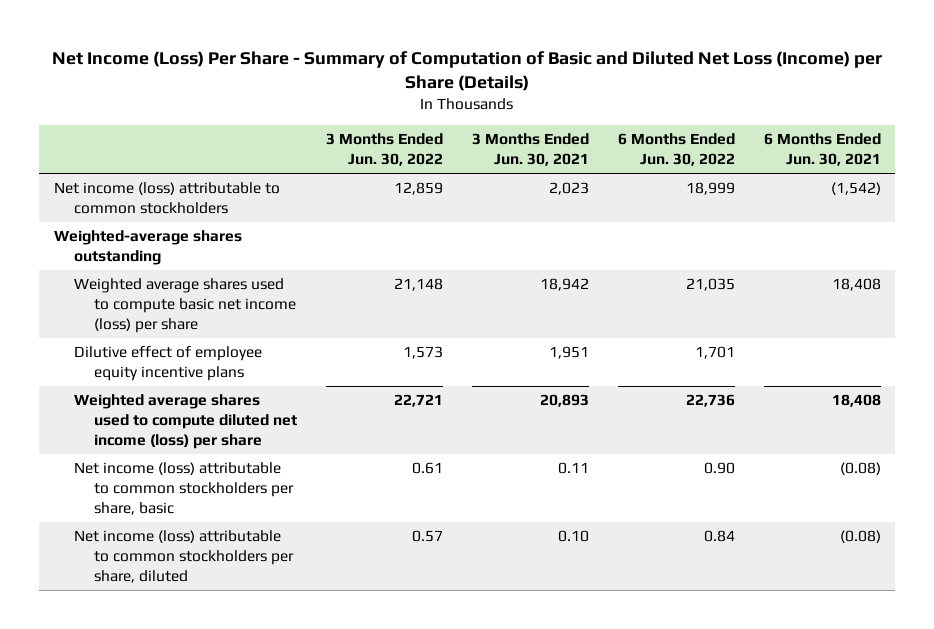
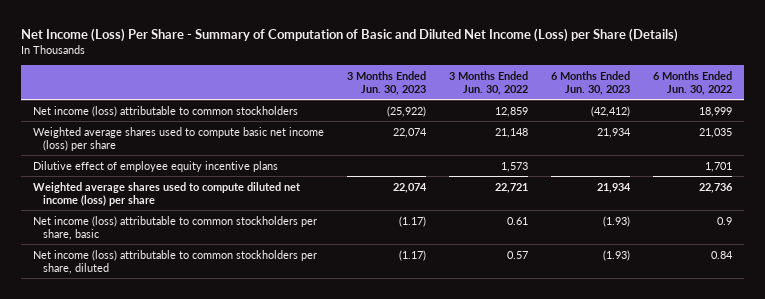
- Net Income (Loss) Per Share - Summary of Computation of Basic and Diluted Net Loss (Income) per Share (Details)
+ Net Income (Loss) Per Share - Summary of Computation of Basic and Diluted Net Income (Loss) per Share (Details)
- | 3 Months Ended Jun. 30, 2022 | 3 Months Ended Jun. 30, 2021 | 6 Months Ended Jun. 30, 2022 | 6 Months Ended Jun. 30, 2021
+ | 3 Months Ended Jun. 30, 2023 | 3 Months Ended Jun. 30, 2022 | 6 Months Ended Jun. 30, 2023 | 6 Months Ended Jun. 30, 2022
- Weighted-average shares outstanding
- Net income (loss) attributable to common stockholders per share, basic | 0.61 | 0.11 | 0.90 | (0.08)
+ Net income (loss) attributable to common stockholders per share, basic | (1.17) | 0.61 | (1.93) | 0.9

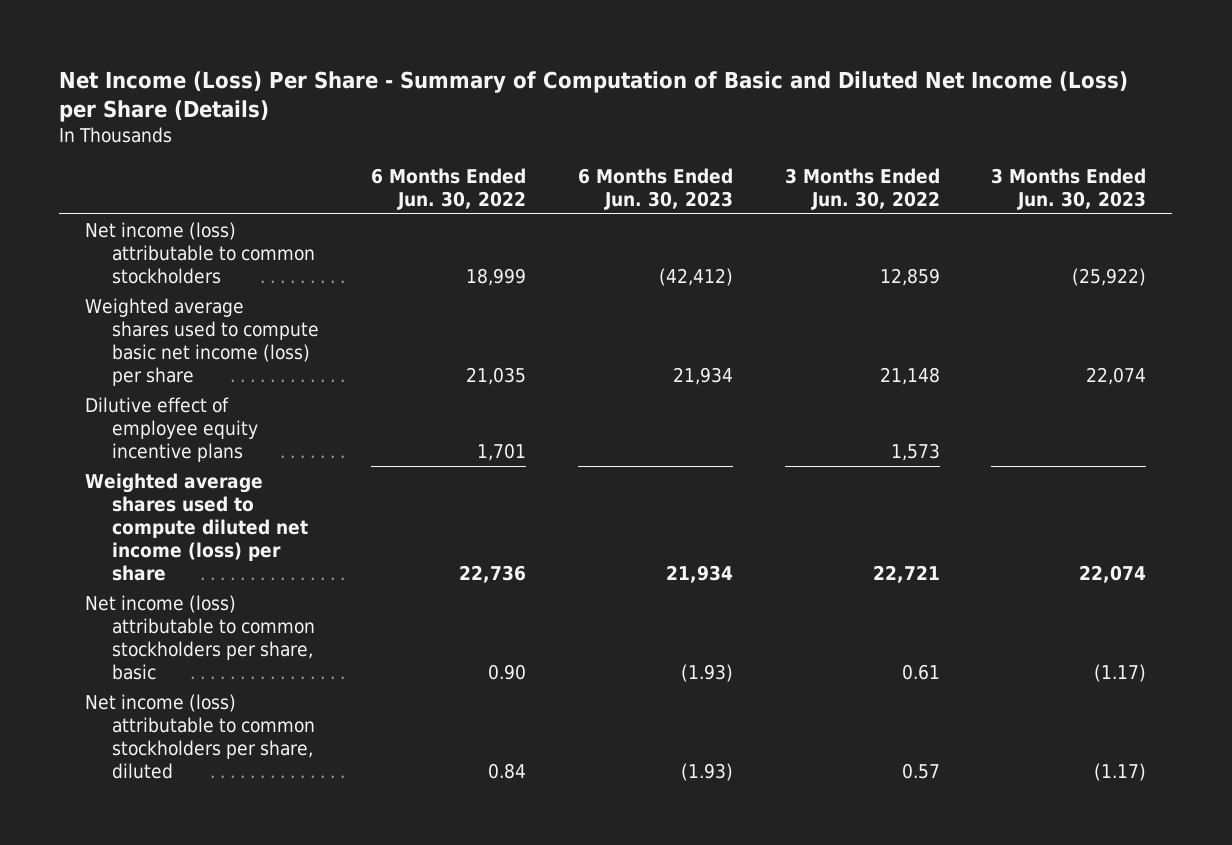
- | 3 Months Ended Jun. 30, 2023 | 3 Months Ended Jun. 30, 2022 | 6 Months Ended Jun. 30, 2023 | 6 Months Ended Jun. 30, 2022
+ | 6 Months Ended Jun. 30, 2022 | 6 Months Ended Jun. 30, 2023 | 3 Months Ended Jun. 30, 2022 | 3 Months Ended Jun. 30, 2023
- Net income (loss) attributable to common stockholders per share, basic | (1.17) | 0.61 | (1.93) | 0.9
+ Net income (loss) attributable to common stockholders per share, basic | 0.90 | (1.93) | 0.61 | (1.17)

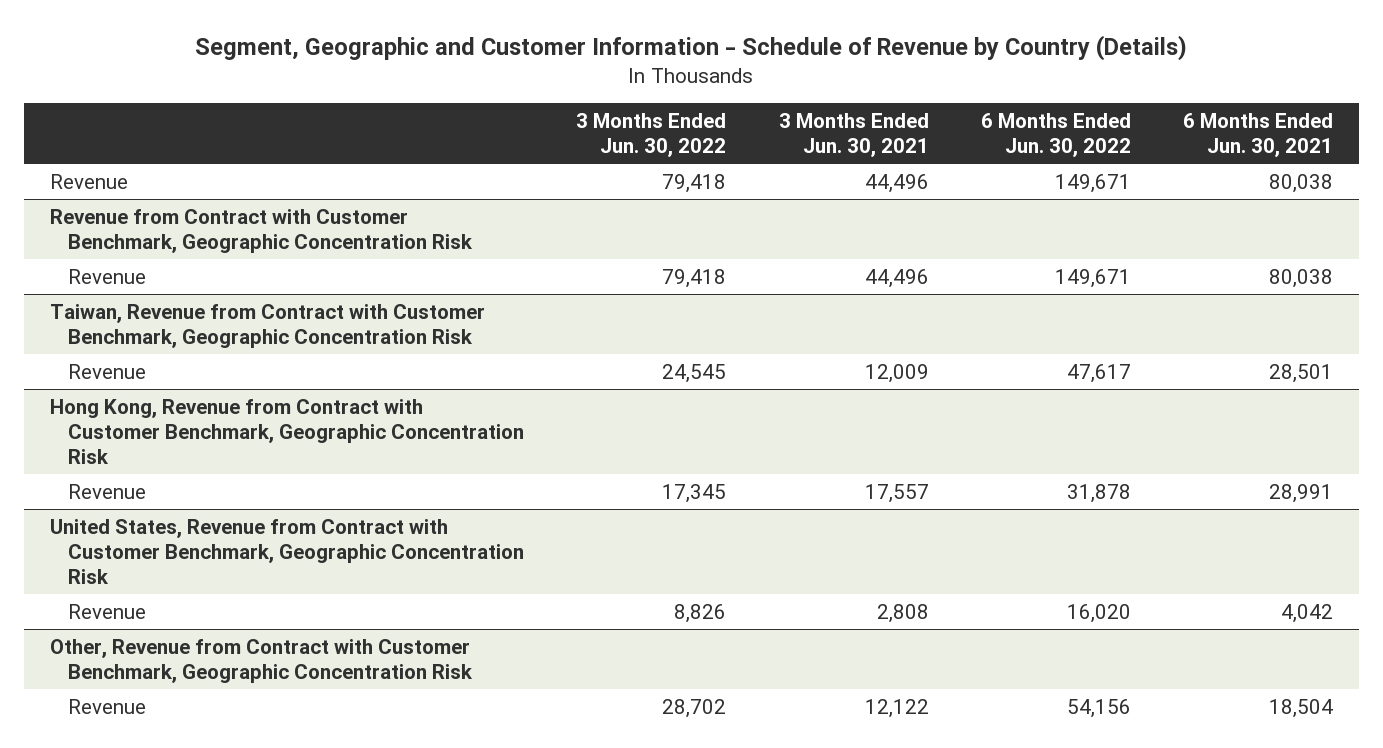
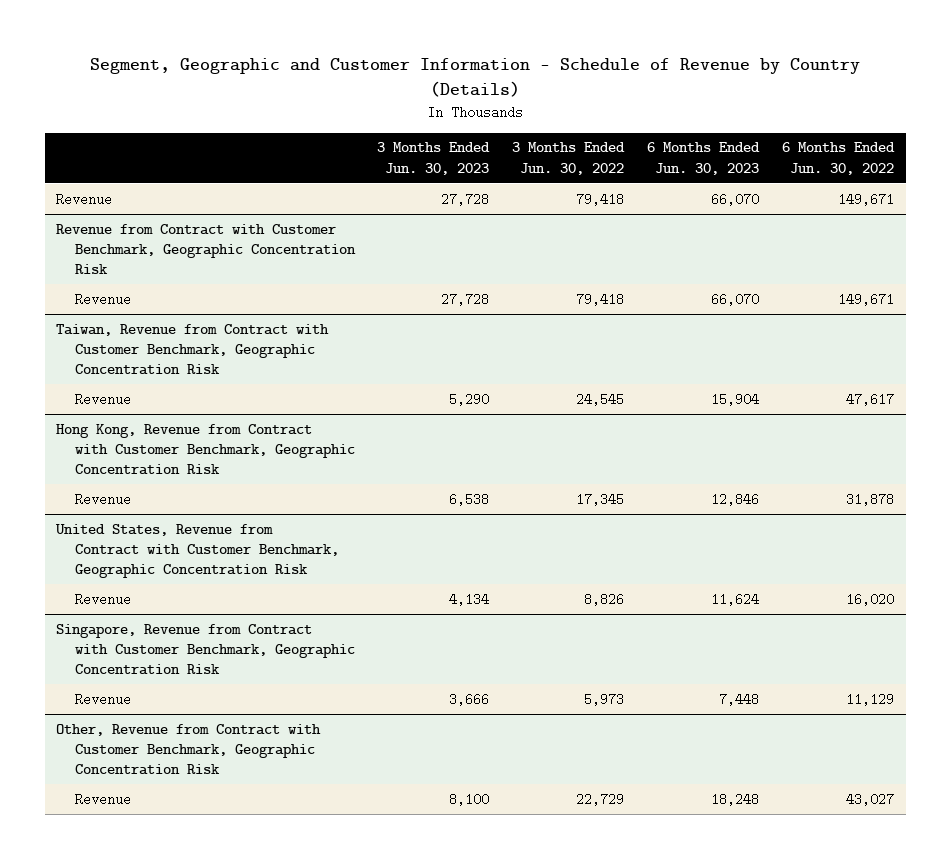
- | 3 Months Ended Jun. 30, 2022 | 3 Months Ended Jun. 30, 2021 | 6 Months Ended Jun. 30, 2022 | 6 Months Ended Jun. 30, 2021
+ | 3 Months Ended Jun. 30, 2023 | 3 Months Ended Jun. 30, 2022 | 6 Months Ended Jun. 30, 2023 | 6 Months Ended Jun. 30, 2022
+ Singapore, Revenue from Contract with Customer Benchmark, Geographic Concentration Risk
+ Revenue | 3,666 | 5,973 | 7,448 | 11,129
@ Other, Revenue from Contract with Customer Benchmark, Geographic Concentration Risk
- Revenue | 28,702 | 12,122 | 54,156 | 18,504
+ Revenue | 8,100 | 22,729 | 18,248 | 43,027

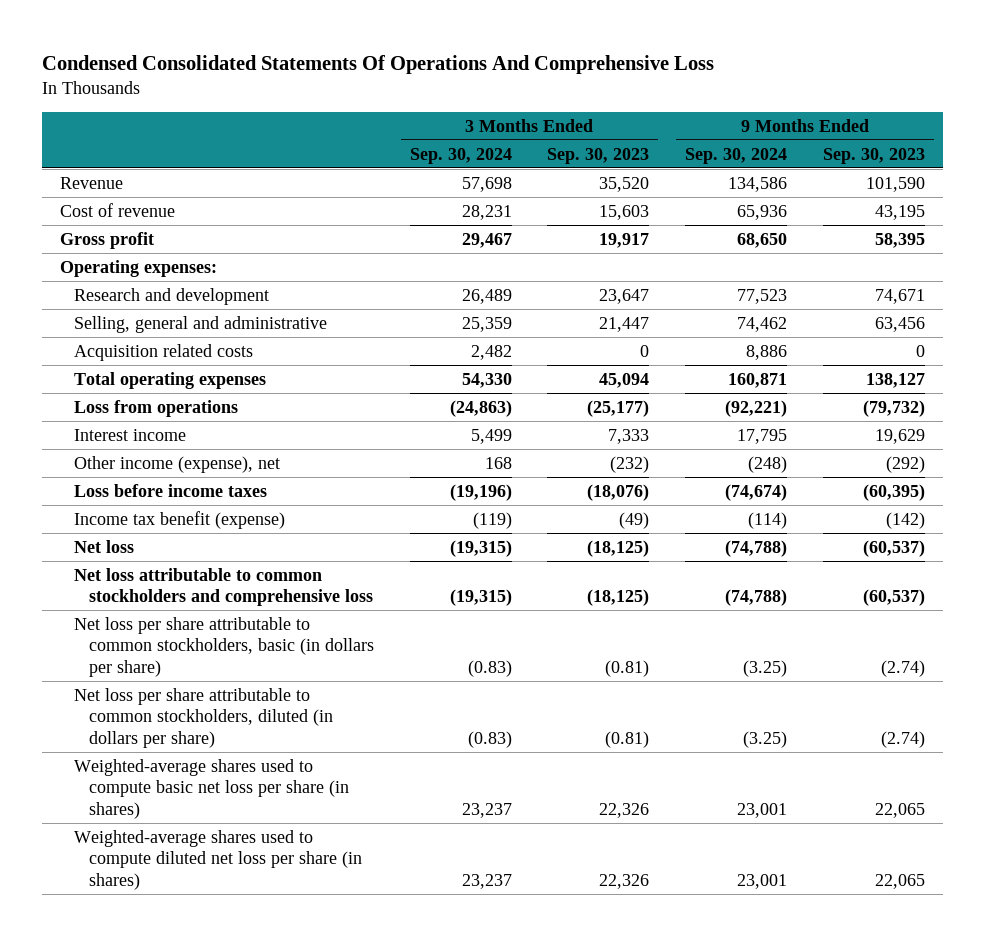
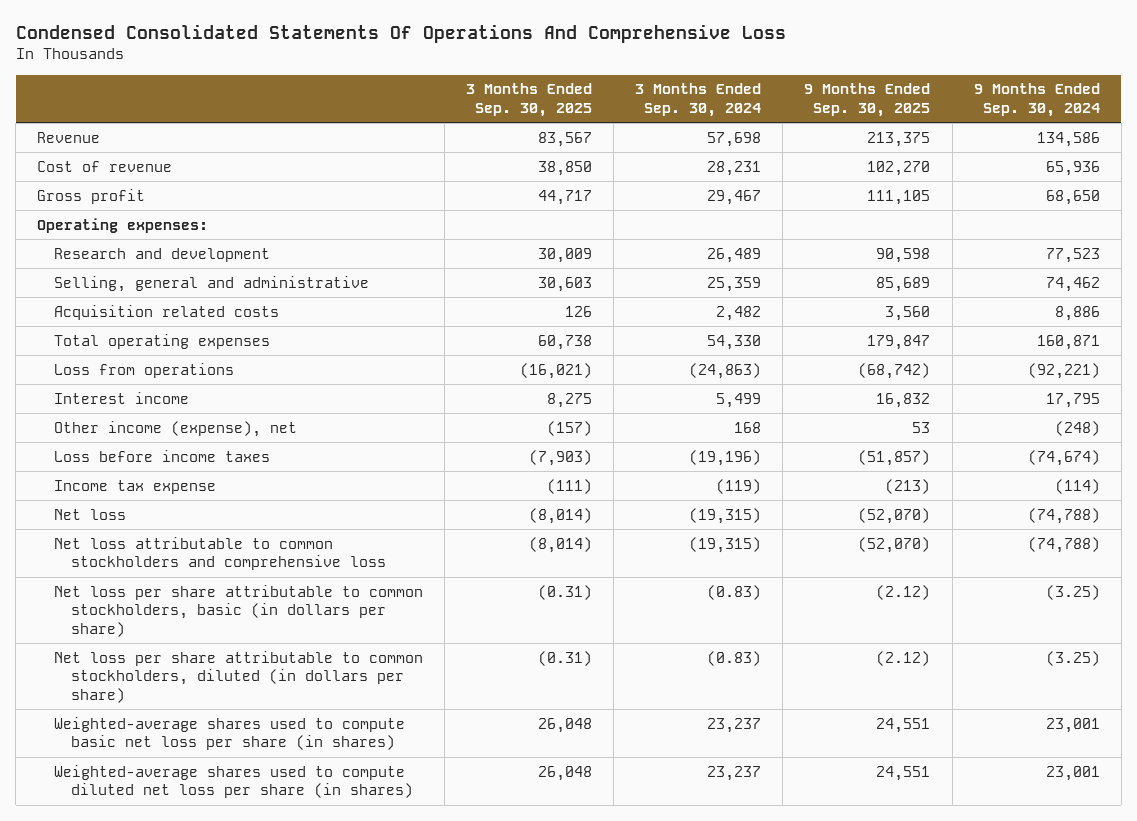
- | 3 Months Ended Sep. 30, 2024 | 3 Months Ended Sep. 30, 2023 | 9 Months Ended Sep. 30, 2024 | 9 Months Ended Sep. 30, 2023
+ | 3 Months Ended Sep. 30, 2025 | 3 Months Ended Sep. 30, 2024 | 9 Months Ended Sep. 30, 2025 | 9 Months Ended Sep. 30, 2024
- Income tax benefit (expense) | (119) | (49) | (114) | (142)
+ Income tax expense | (111) | (119) | (213) | (114)

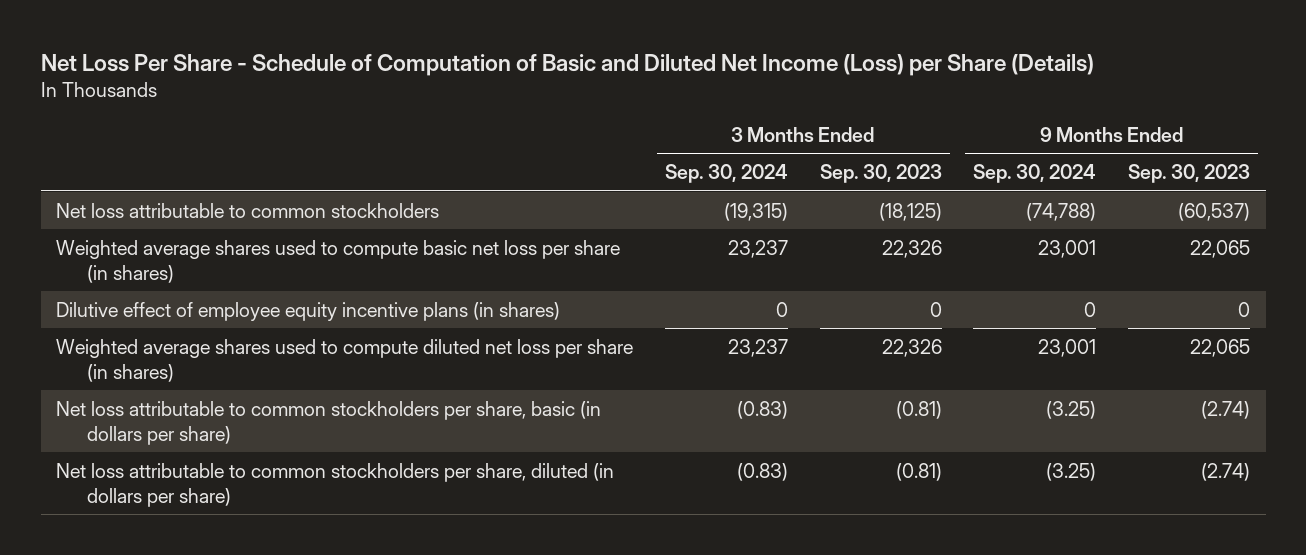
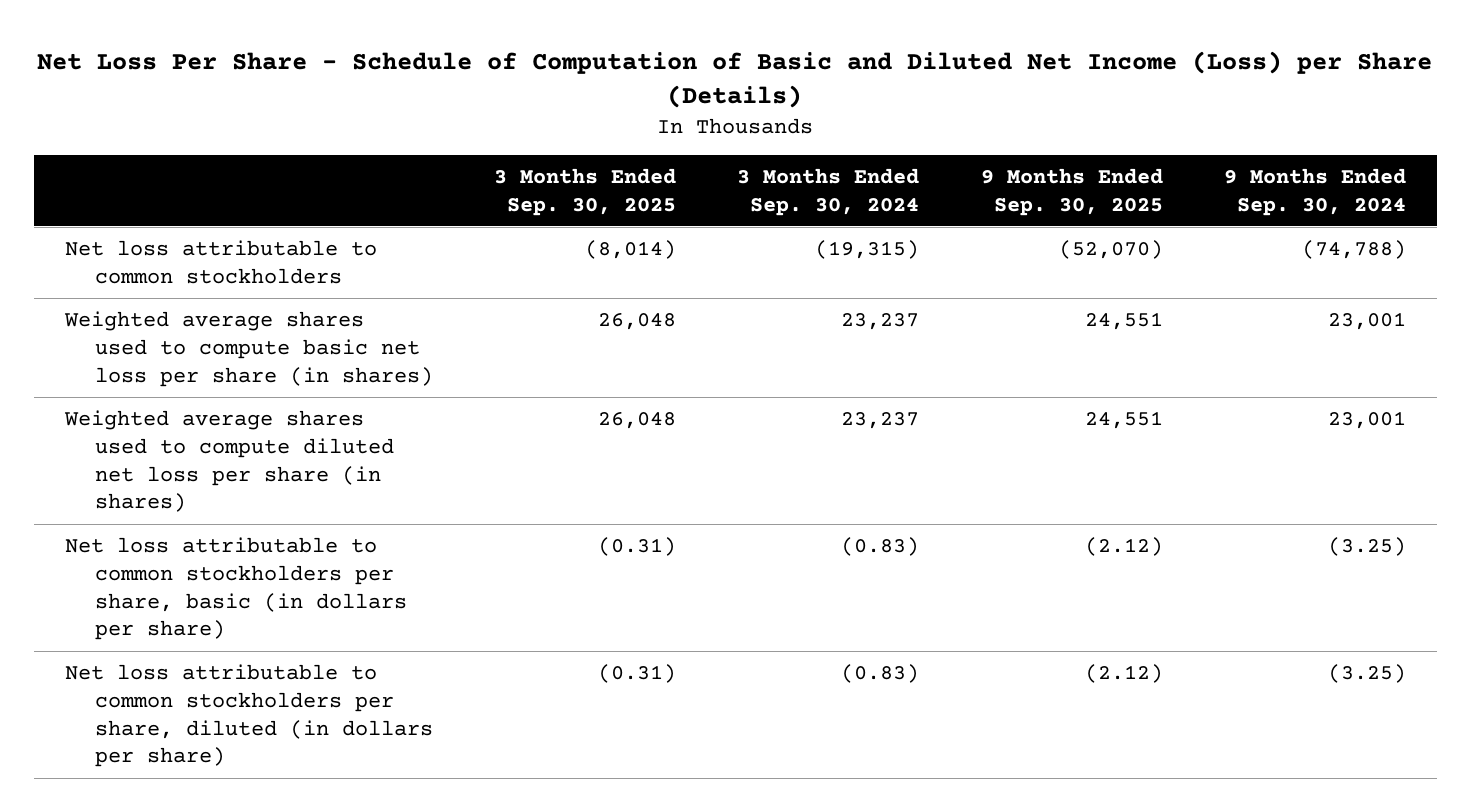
- | 3 Months Ended Sep. 30, 2024 | 3 Months Ended Sep. 30, 2023 | 9 Months Ended Sep. 30, 2024 | 9 Months Ended Sep. 30, 2023
+ | 3 Months Ended Sep. 30, 2025 | 3 Months Ended Sep. 30, 2024 | 9 Months Ended Sep. 30, 2025 | 9 Months Ended Sep. 30, 2024
- Dilutive effect of employee equity incentive plans (in shares) | 0 | 0 | 0 | 0

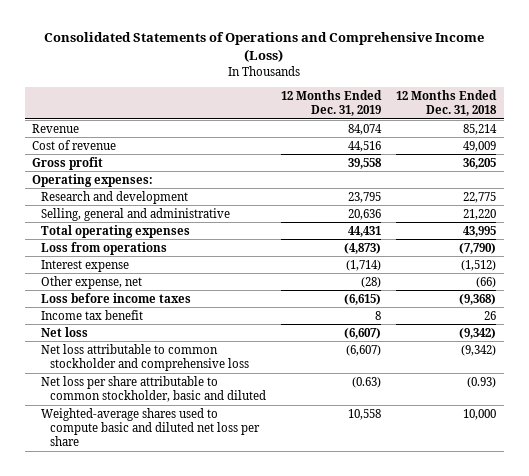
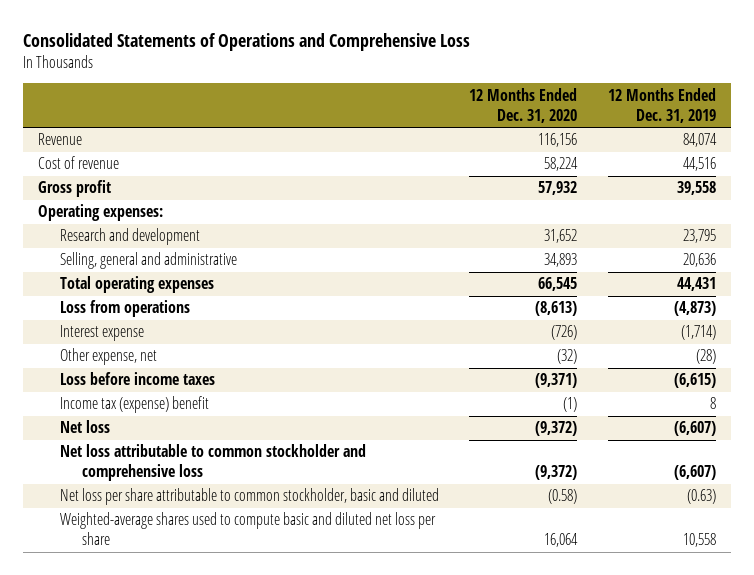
- Consolidated Statements of Operations and Comprehensive Income (Loss)
+ Consolidated Statements of Operations and Comprehensive Loss
- | 12 Months Ended Dec. 31, 2019 | 12 Months Ended Dec. 31, 2018
+ | 12 Months Ended Dec. 31, 2020 | 12 Months Ended Dec. 31, 2019
- Income tax benefit | 8 | 26
+ Income tax (expense) benefit | (1) | 8

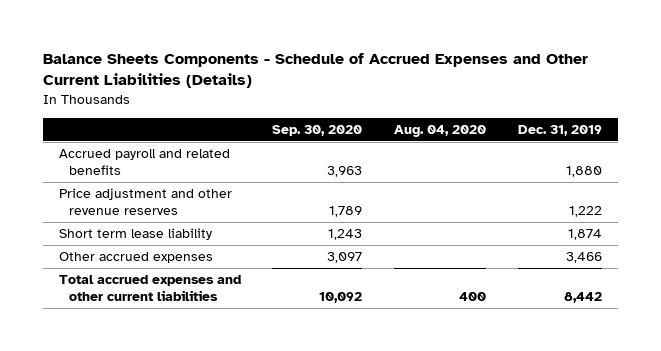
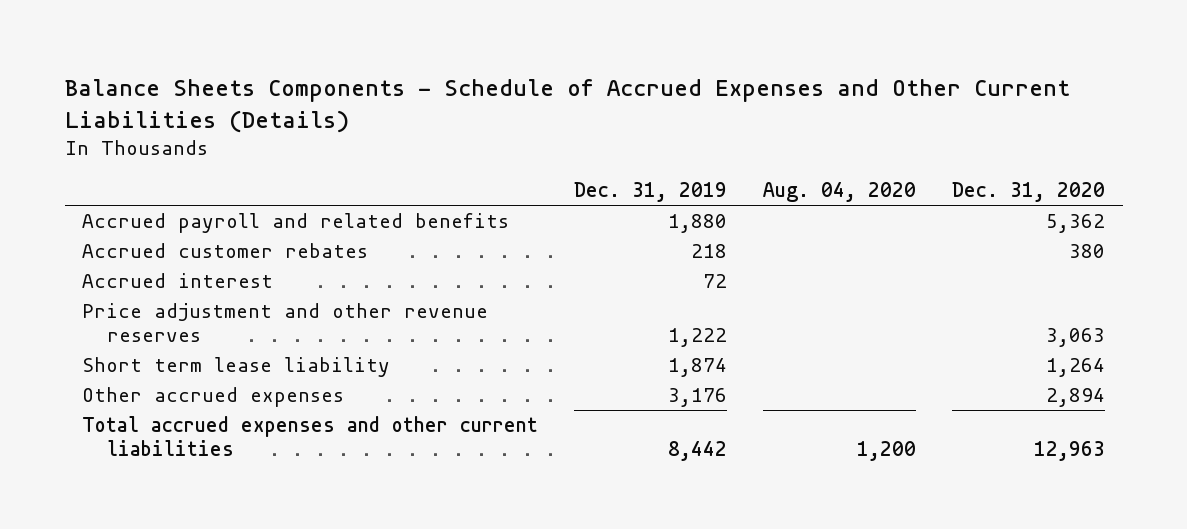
- | Sep. 30, 2020 | Aug. 04, 2020 | Dec. 31, 2019
+ | Dec. 31, 2019 | Aug. 04, 2020 | Dec. 31, 2020
+ Accrued customer rebates | 218 | | 380
+ Accrued interest | 72 | |
- Other accrued expenses | 3,097 | | 3,466
- Total accrued expenses and other current liabilities | 10,092 | 400 | 8,442
+ Other accrued expenses | 3,176 | | 2,894
+ Total accrued expenses and other current liabilities | 8,442 | 1,200 | 12,963

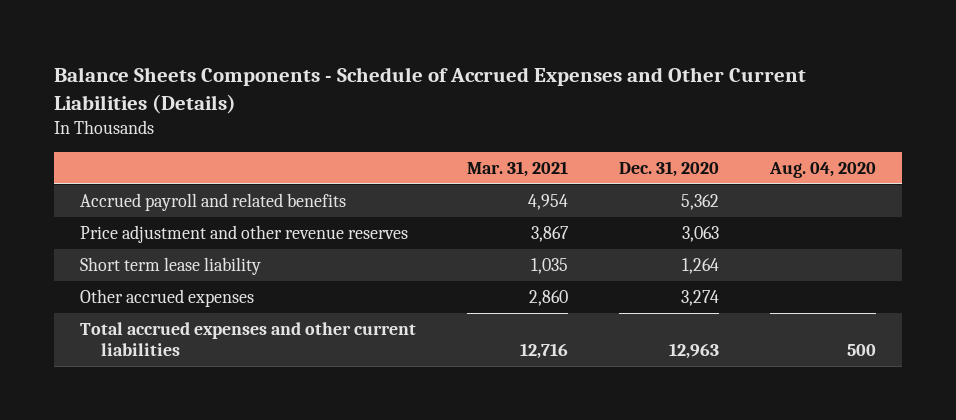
- | Dec. 31, 2019 | Aug. 04, 2020 | Dec. 31, 2020
+ | Mar. 31, 2021 | Dec. 31, 2020 | Aug. 04, 2020
- Accrued customer rebates | 218 | | 380
- Accrued interest | 72 | |
- Other accrued expenses | 3,176 | | 2,894
- Total accrued expenses and other current liabilities | 8,442 | 1,200 | 12,963
+ Other accrued expenses | 2,860 | 3,274 |
+ Total accrued expenses and other current liabilities | 12,716 | 12,963 | 500

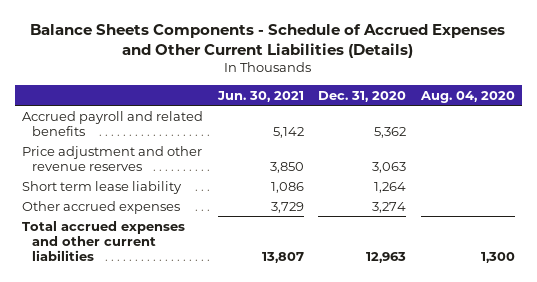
- | Mar. 31, 2021 | Dec. 31, 2020 | Aug. 04, 2020
+ | Jun. 30, 2021 | Dec. 31, 2020 | Aug. 04, 2020
- Total accrued expenses and other current liabilities | 12,716 | 12,963 | 500
+ Total accrued expenses and other current liabilities | 13,807 | 12,963 | 1,300

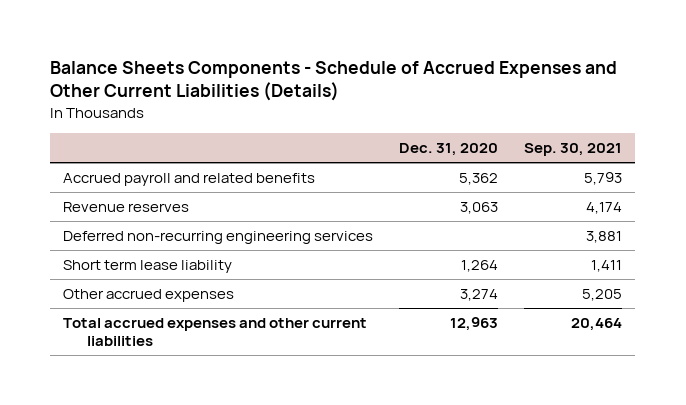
- | Jun. 30, 2021 | Dec. 31, 2020 | Aug. 04, 2020
+ | Dec. 31, 2020 | Sep. 30, 2021
- Price adjustment and other revenue reserves | 3,850 | 3,063 |
+ Revenue reserves | 3,063 | 4,174
+ Deferred non-recurring engineering services | | 3,881

